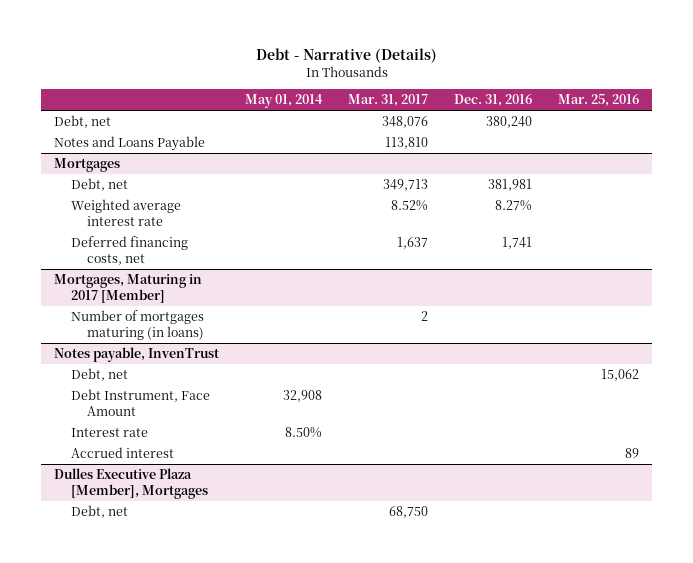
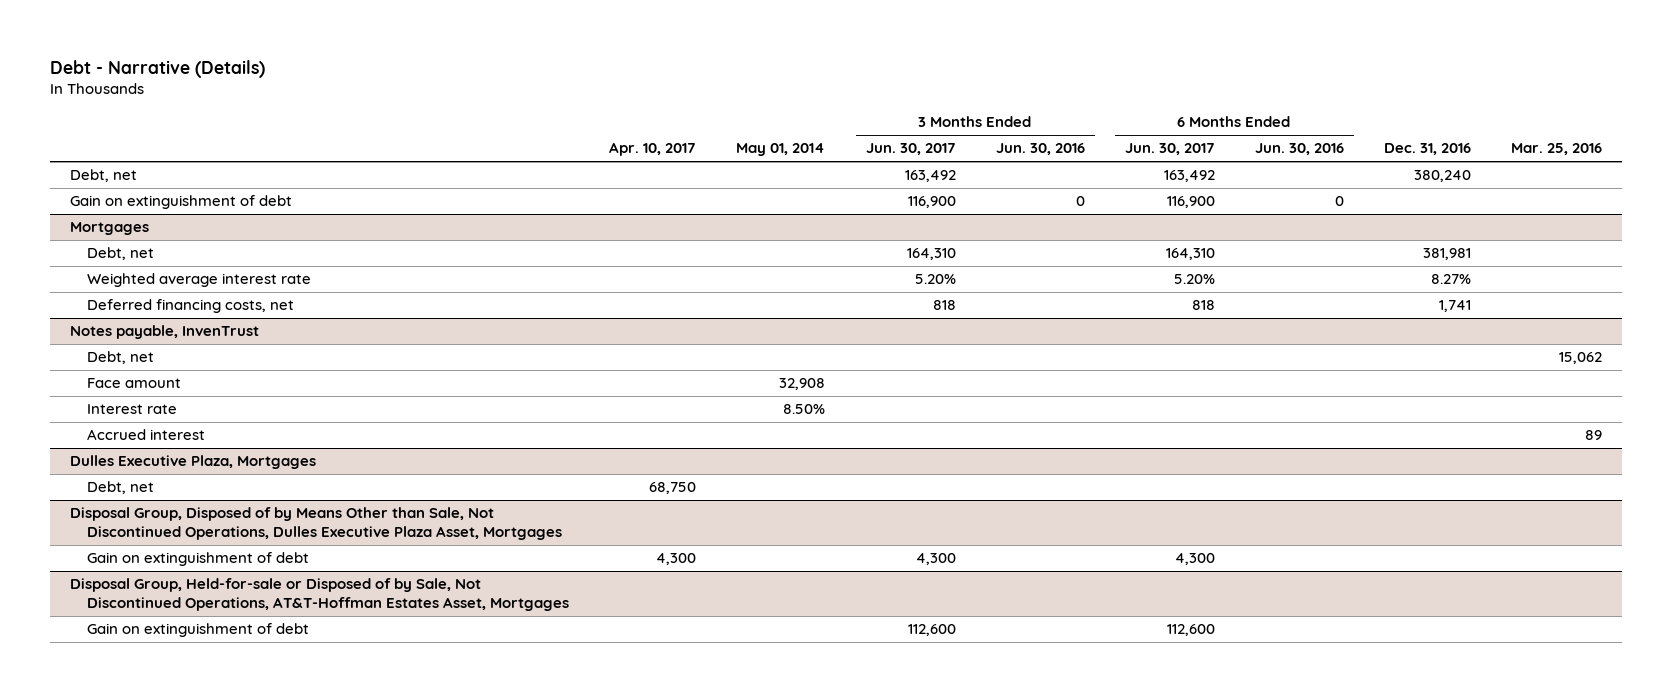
- | May 01, 2014 | Mar. 31, 2017 | Dec. 31, 2016 | Mar. 25, 2016
+ | Apr. 10, 2017 | May 01, 2014 | 3 Months Ended Jun. 30, 2017 | 3 Months Ended Jun. 30, 2016 | 6 Months Ended Jun. 30, 2017 | 6 Months Ended Jun. 30, 2016 | Dec. 31, 2016 | Mar. 25, 2016
- Notes and Loans Payable | | 113,810 | |
+ Gain on extinguishment of debt | | | 116,900 | 0 | 116,900 | 0 | |
- Mortgages, Maturing in 2017 [Member]
- Number of mortgages maturing (in loans) | | 2 | |
@ Notes payable, InvenTrust
- Debt Instrument, Face Amount | 32,908 | | |
+ Face amount | | 32,908 | | | | | |
- Dulles Executive Plaza [Member], Mortgages
+ Dulles Executive Plaza, Mortgages
+ Disposal Group, Disposed of by Means Other than Sale, Not Discontinued Operations, Dulles Executive Plaza Asset, Mortgages
+ Gain on extinguishment of debt | 4,300 | | 4,300 | | 4,300 | | |
+ Disposal Group, Held-for-sale or Disposed of by Sale, Not Discontinued Operations, AT&T-Hoffman Estates Asset, Mortgages
+ Gain on extinguishment of debt | | | 112,600 | | 112,600 | | |

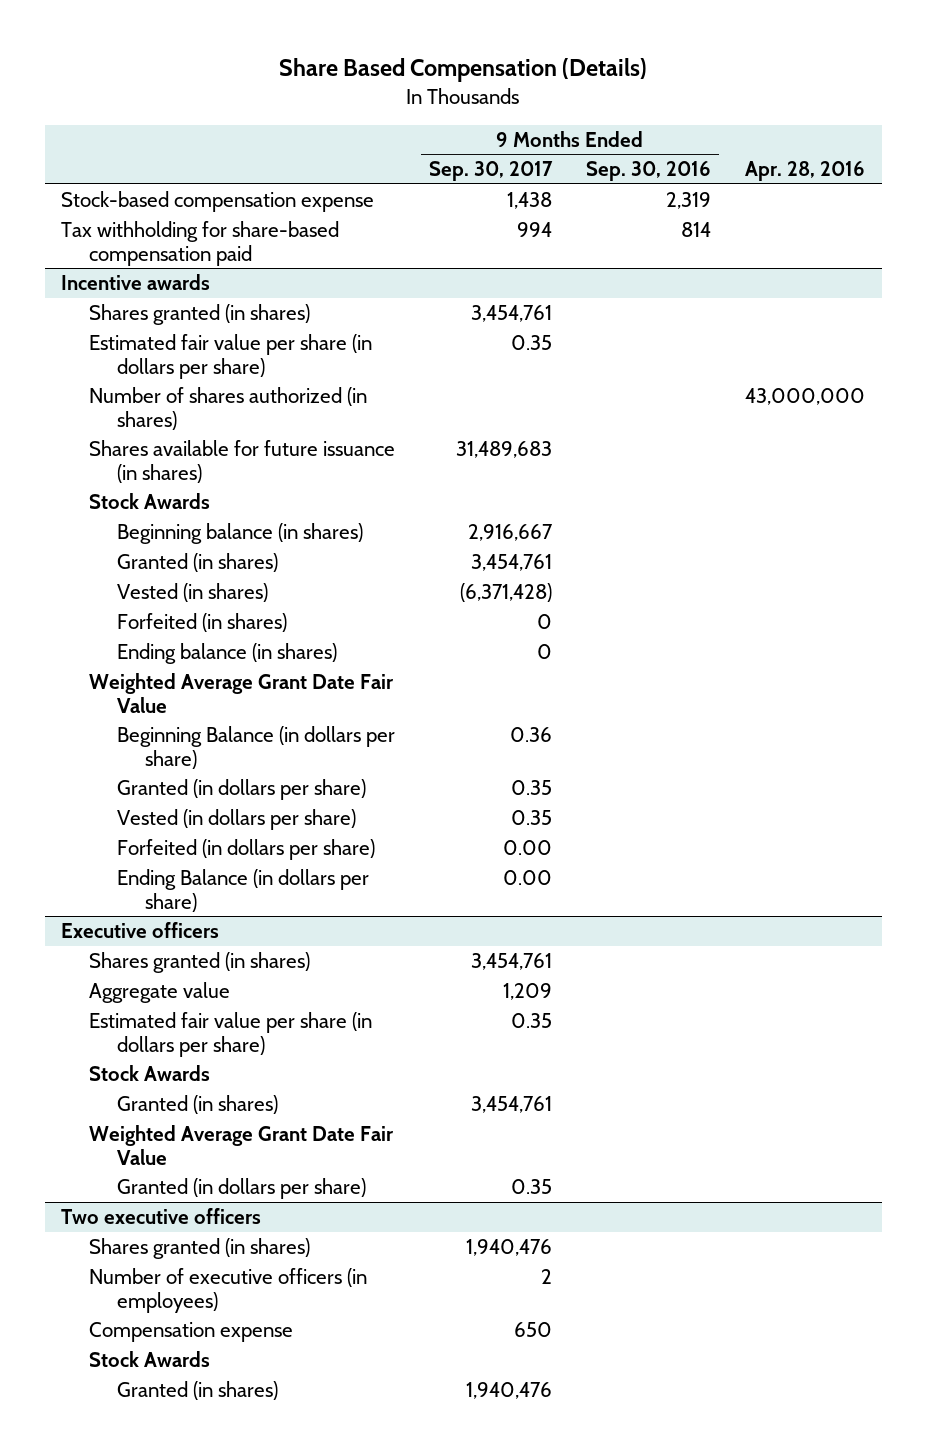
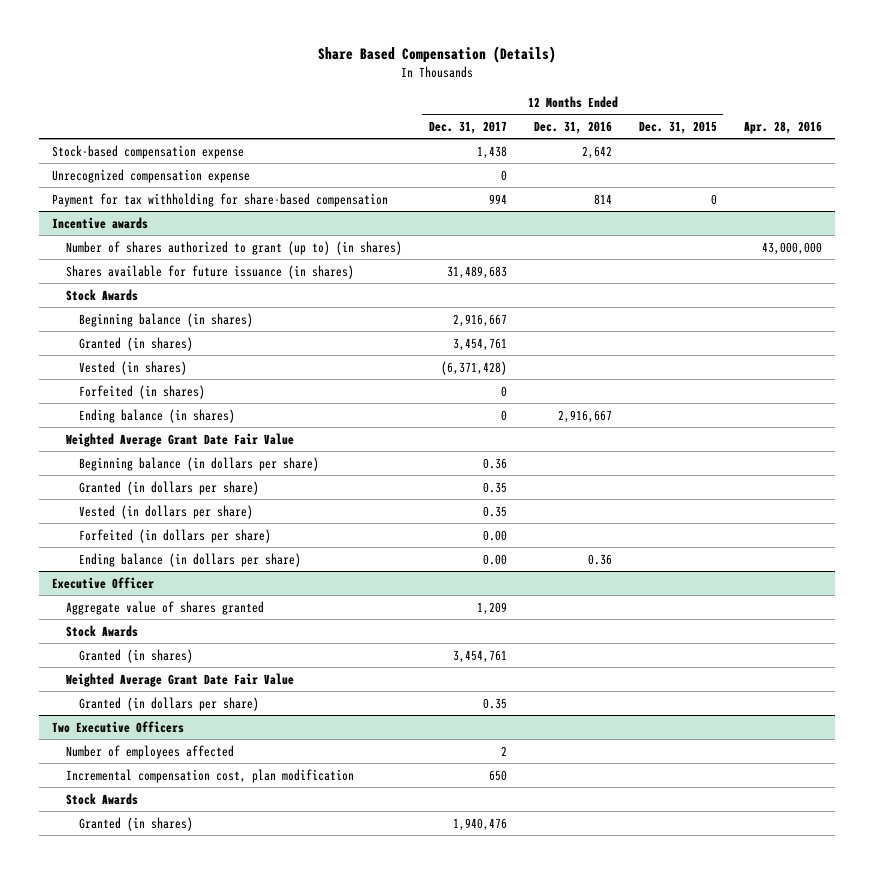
- | 9 Months Ended Sep. 30, 2017 | 9 Months Ended Sep. 30, 2016 | Apr. 28, 2016
+ | 12 Months Ended Dec. 31, 2017 | 12 Months Ended Dec. 31, 2016 | 12 Months Ended Dec. 31, 2015 | Apr. 28, 2016
- Tax withholding for share-based compensation paid | 994 | 814 |
+ Unrecognized compensation expense | 0 | | |
+ Payment for tax withholding for share-based compensation | 994 | 814 | 0 |
@ Incentive awards
- Shares granted (in shares) | 3,454,761 | |
- Estimated fair value per share (in dollars per share) | 0.35 | |
- Number of shares authorized (in shares) | | | 43,000,000
+ Number of shares authorized to grant (up to) (in shares) | | | | 43,000,000
- Beginning Balance (in dollars per share) | 0.36 | |
+ Beginning balance (in dollars per share) | 0.36 | | |
- Ending Balance (in dollars per share) | 0.00 | |
- Executive officers
- Shares granted (in shares) | 3,454,761 | |
- Aggregate value | 1,209 | |
- Estimated fair value per share (in dollars per share) | 0.35 | |
@ Incentive awards
+ Ending balance (in dollars per share) | 0.00 | 0.36 | |
+ Executive Officer
+ Aggregate value of shares granted | 1,209 | | |
- Two executive officers
- Shares granted (in shares) | 1,940,476 | |
- Number of executive officers (in employees) | 2 | |
- Compensation expense | 650 | |
+ Two Executive Officers
+ Number of employees affected | 2 | | |
+ Incremental compensation cost, plan modification | 650 | | |

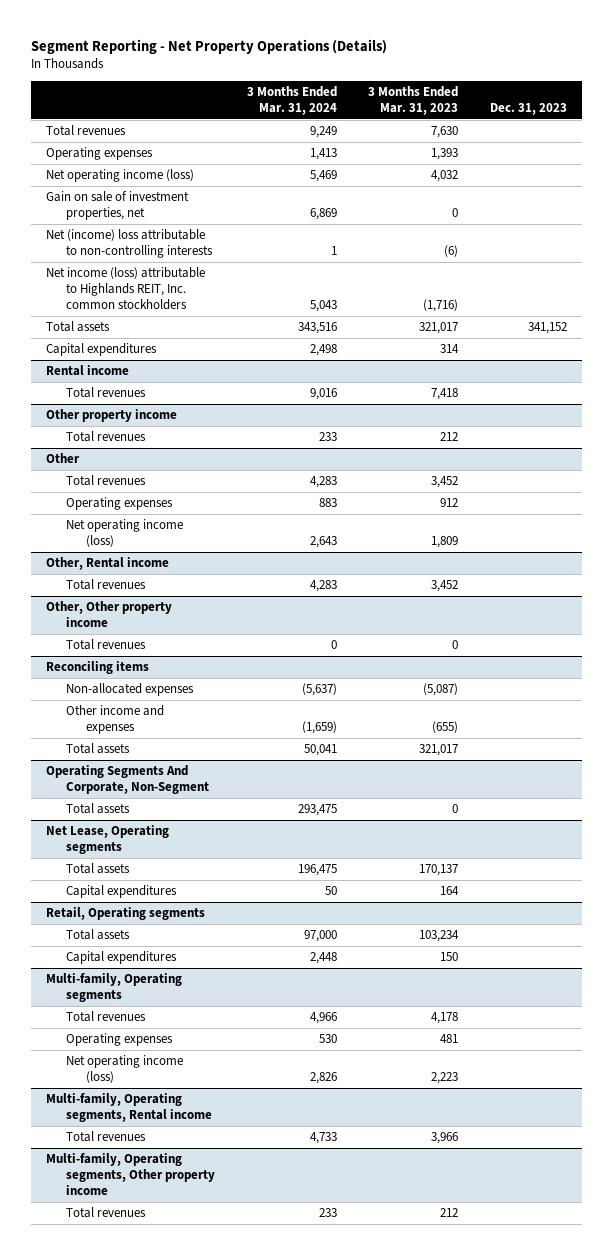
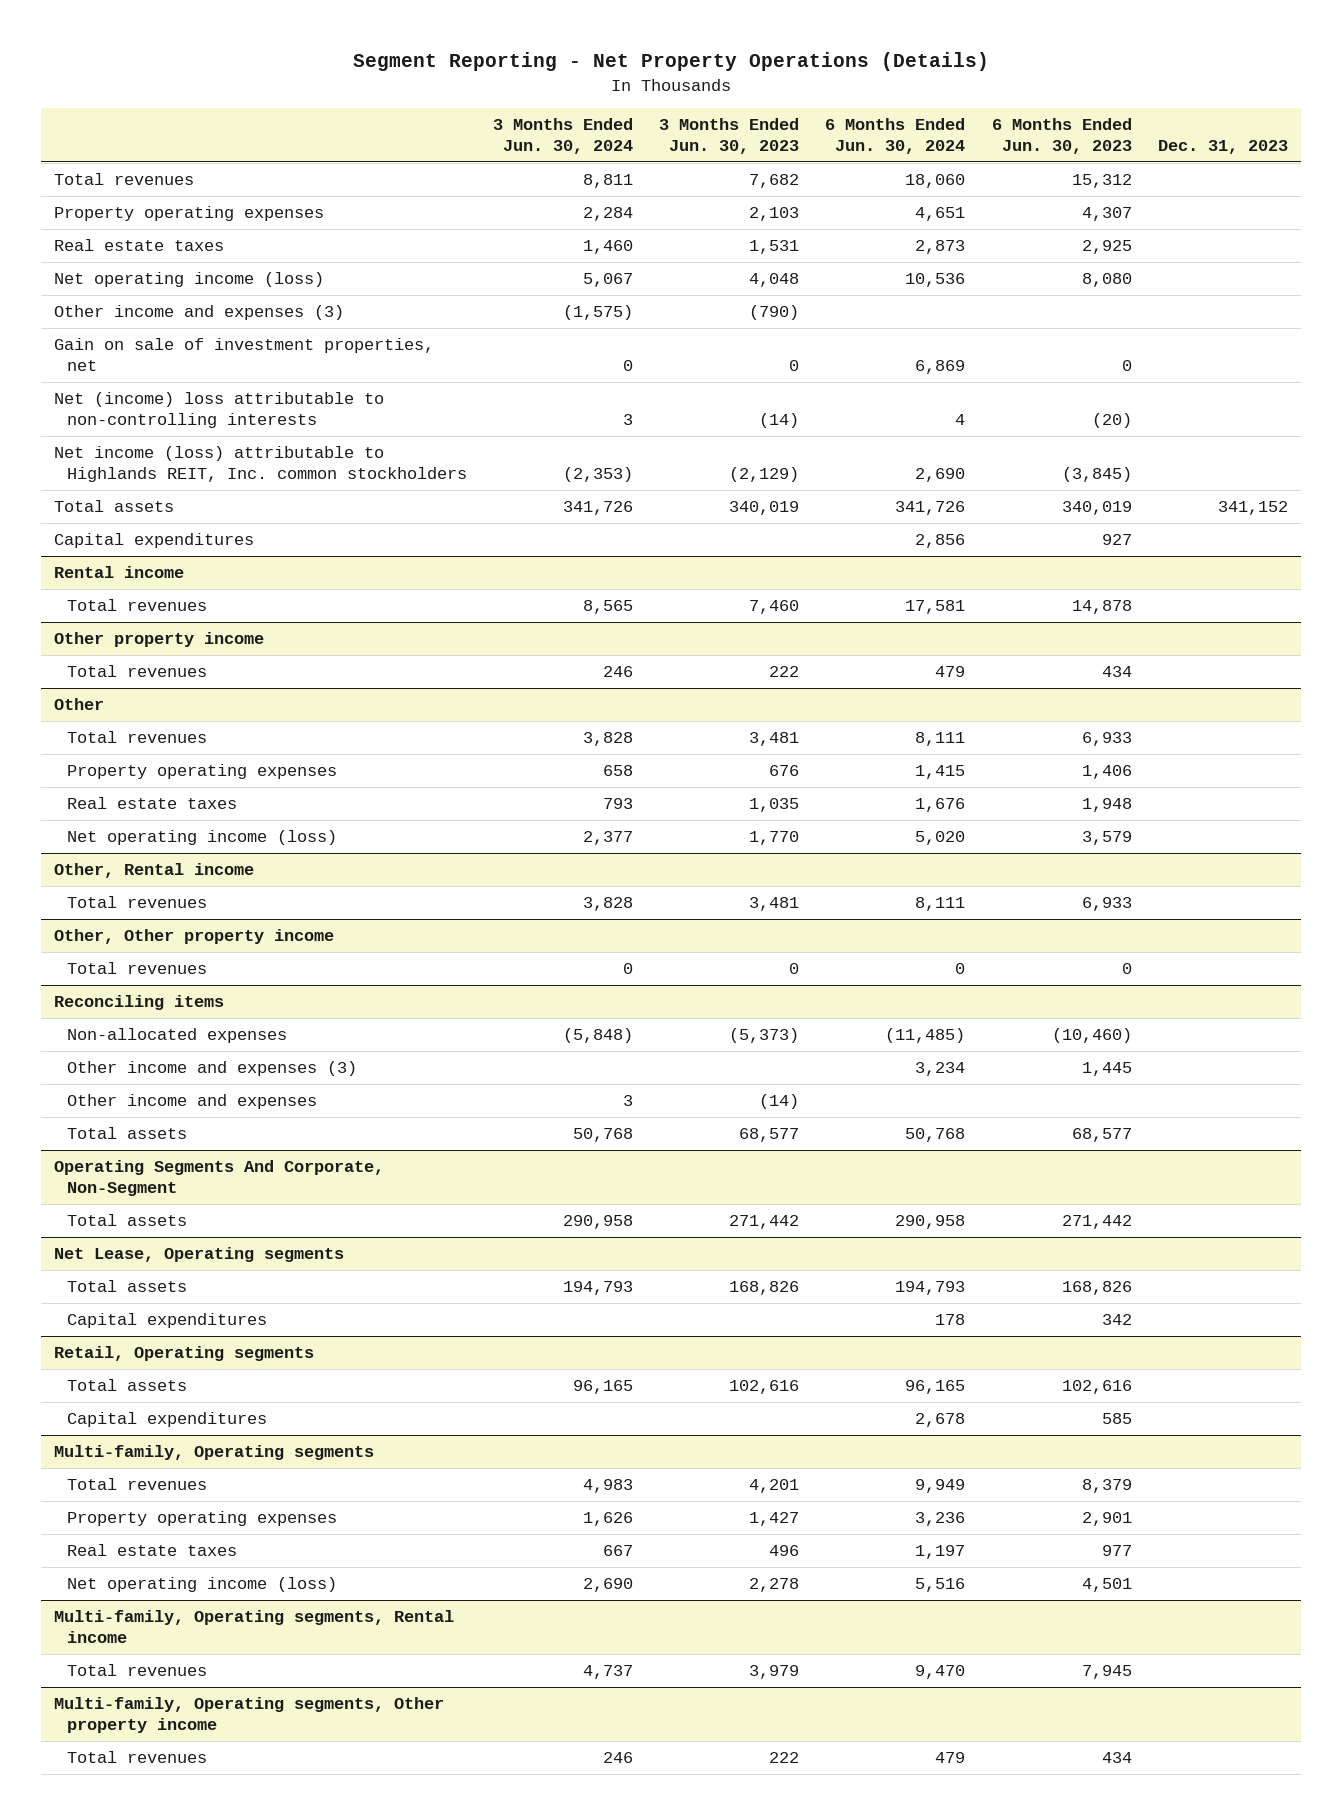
- | 3 Months Ended Mar. 31, 2024 | 3 Months Ended Mar. 31, 2023 | Dec. 31, 2023
+ | 3 Months Ended Jun. 30, 2024 | 3 Months Ended Jun. 30, 2023 | 6 Months Ended Jun. 30, 2024 | 6 Months Ended Jun. 30, 2023 | Dec. 31, 2023
- Operating expenses | 1,413 | 1,393 |
+ Property operating expenses | 2,284 | 2,103 | 4,651 | 4,307 |
+ Real estate taxes | 1,460 | 1,531 | 2,873 | 2,925 |
+ Other income and expenses (3) | (1,575) | (790) | | |
@ Other
- Operating expenses | 883 | 912 |
+ Property operating expenses | 658 | 676 | 1,415 | 1,406 |
+ Real estate taxes | 793 | 1,035 | 1,676 | 1,948 |
@ Reconciling items
+ Other income and expenses (3) | | | 3,234 | 1,445 |
@ Multi-family, Operating segments
- Operating expenses | 530 | 481 |
+ Property operating expenses | 1,626 | 1,427 | 3,236 | 2,901 |
+ Real estate taxes | 667 | 496 | 1,197 | 977 |

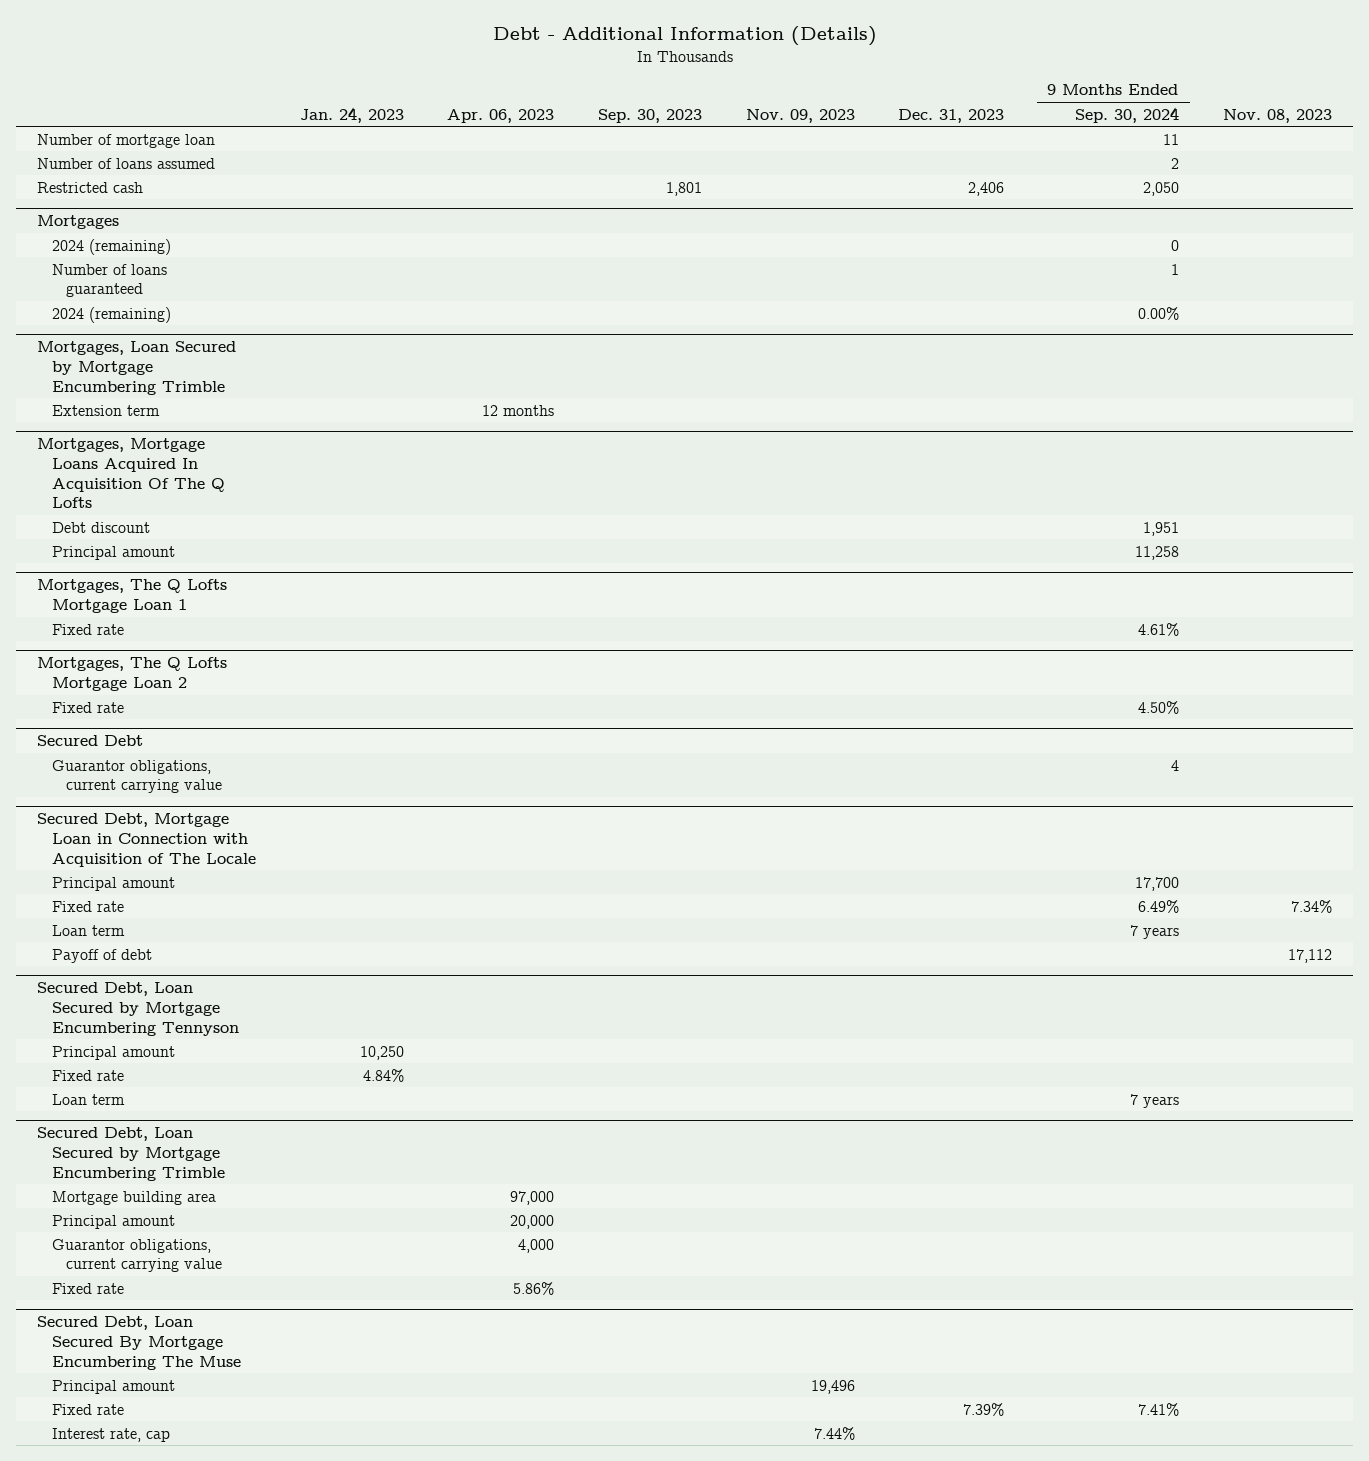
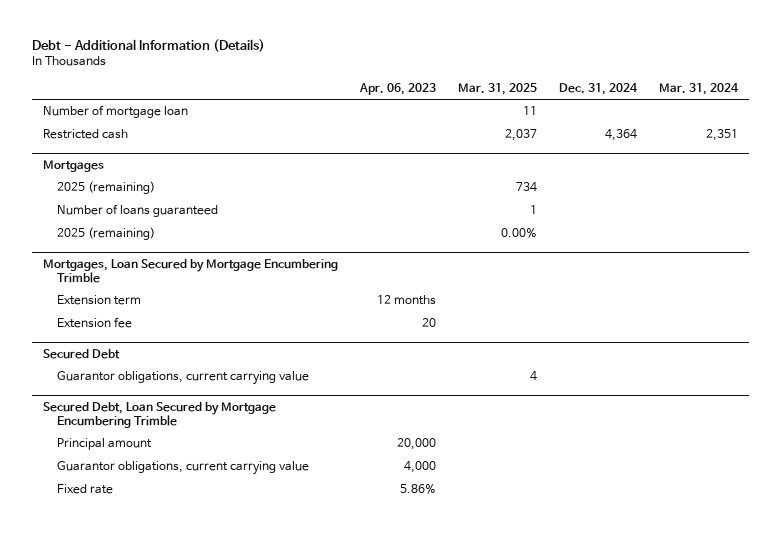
- | Jan. 24, 2023 | Apr. 06, 2023 | Sep. 30, 2023 | Nov. 09, 2023 | Dec. 31, 2023 | 9 Months Ended Sep. 30, 2024 | Nov. 08, 2023
+ | Apr. 06, 2023 | Mar. 31, 2025 | Dec. 31, 2024 | Mar. 31, 2024
- Number of loans assumed | | | | | | 2 |
@ Mortgages
- 2024 (remaining) | | | | | | 0 |
+ 2025 (remaining) | | 734 | |
- 2024 (remaining) | | | | | | 0.00% |
+ 2025 (remaining) | | 0.00% | |
- Mortgages, Mortgage Loans Acquired In Acquisition Of The Q Lofts
- Debt discount | | | | | | 1,951 |
- Principal amount | | | | | | 11,258 |
- Mortgages, The Q Lofts Mortgage Loan 1
- Fixed rate | | | | | | 4.61% |
- Mortgages, The Q Lofts Mortgage Loan 2
- Fixed rate | | | | | | 4.50% |
@ Mortgages, Loan Secured by Mortgage Encumbering Trimble
+ Extension fee | 20 | | |
- Secured Debt, Mortgage Loan in Connection with Acquisition of The Locale
- Principal amount | | | | | | 17,700 |
- Fixed rate | | | | | | 6.49% | 7.34%
- Loan term | | | | | | 7 years |
- Payoff of debt | | | | | | | 17,112
- Secured Debt, Loan Secured by Mortgage Encumbering Tennyson
- Principal amount | 10,250 | | | | | |
- Fixed rate | 4.84% | | | | | |
- Loan term | | | | | | 7 years |
@ Secured Debt, Loan Secured by Mortgage Encumbering Trimble
- Mortgage building area | | 97,000 | | | | |
- Secured Debt, Loan Secured By Mortgage Encumbering The Muse
- Principal amount | | | | 19,496 | | |
- Fixed rate | | | | | 7.39% | 7.41% |
- Interest rate, cap | | | | 7.44% | | |

